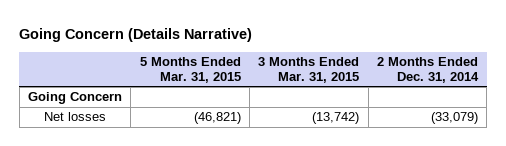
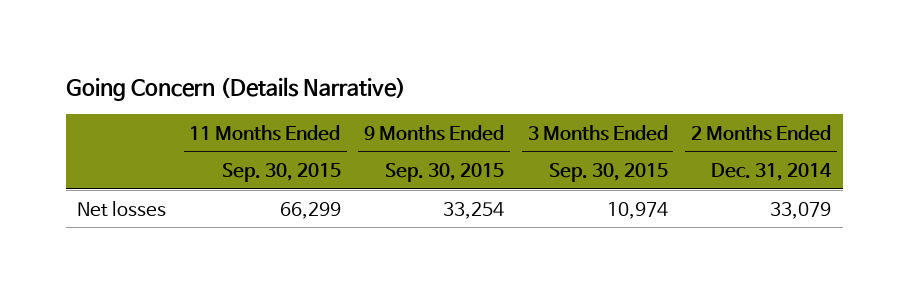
- | 5 Months Ended Mar. 31, 2015 | 3 Months Ended Mar. 31, 2015 | 2 Months Ended Dec. 31, 2014
+ | 11 Months Ended Sep. 30, 2015 | 9 Months Ended Sep. 30, 2015 | 3 Months Ended Sep. 30, 2015 | 2 Months Ended Dec. 31, 2014
- Going Concern
- Net losses | (46,821) | (13,742) | (33,079)
+ Net losses | 66,299 | 33,254 | 10,974 | 33,079

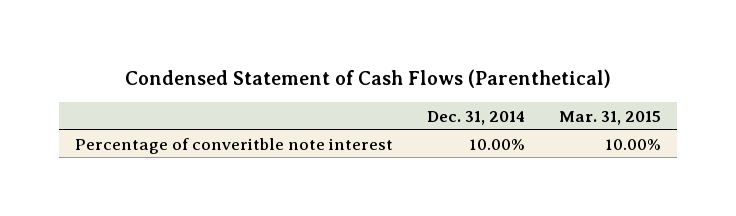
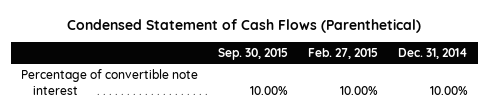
- | Dec. 31, 2014 | Mar. 31, 2015
+ | Sep. 30, 2015 | Feb. 27, 2015 | Dec. 31, 2014
- Percentage of converitble note interest | 10.00% | 10.00%
+ Percentage of convertible note interest | 10.00% | 10.00% | 10.00%

